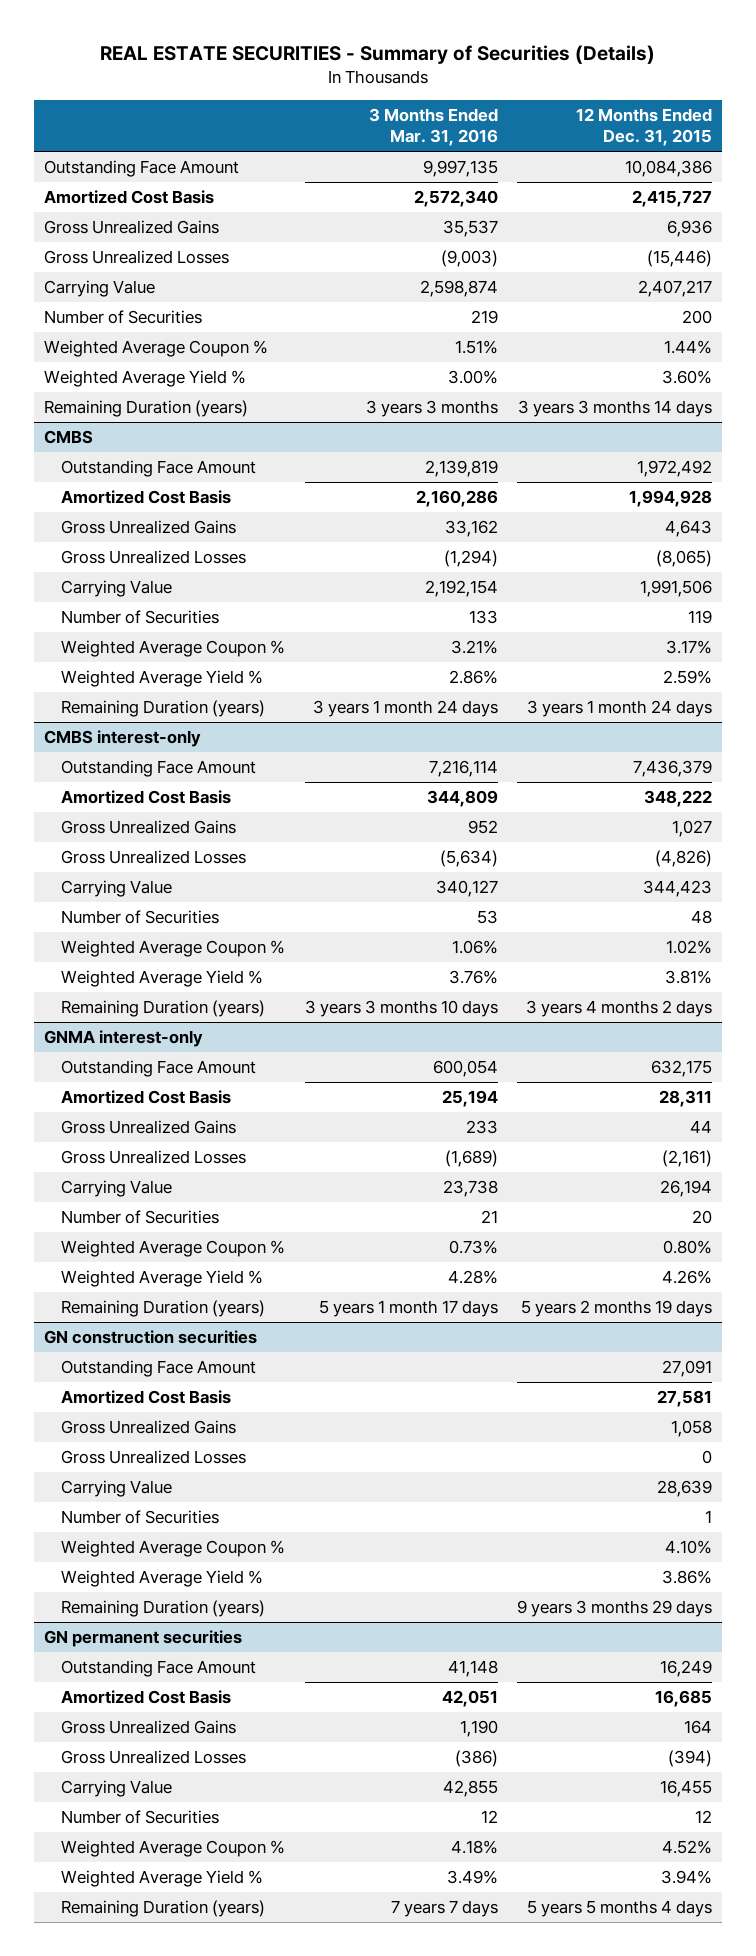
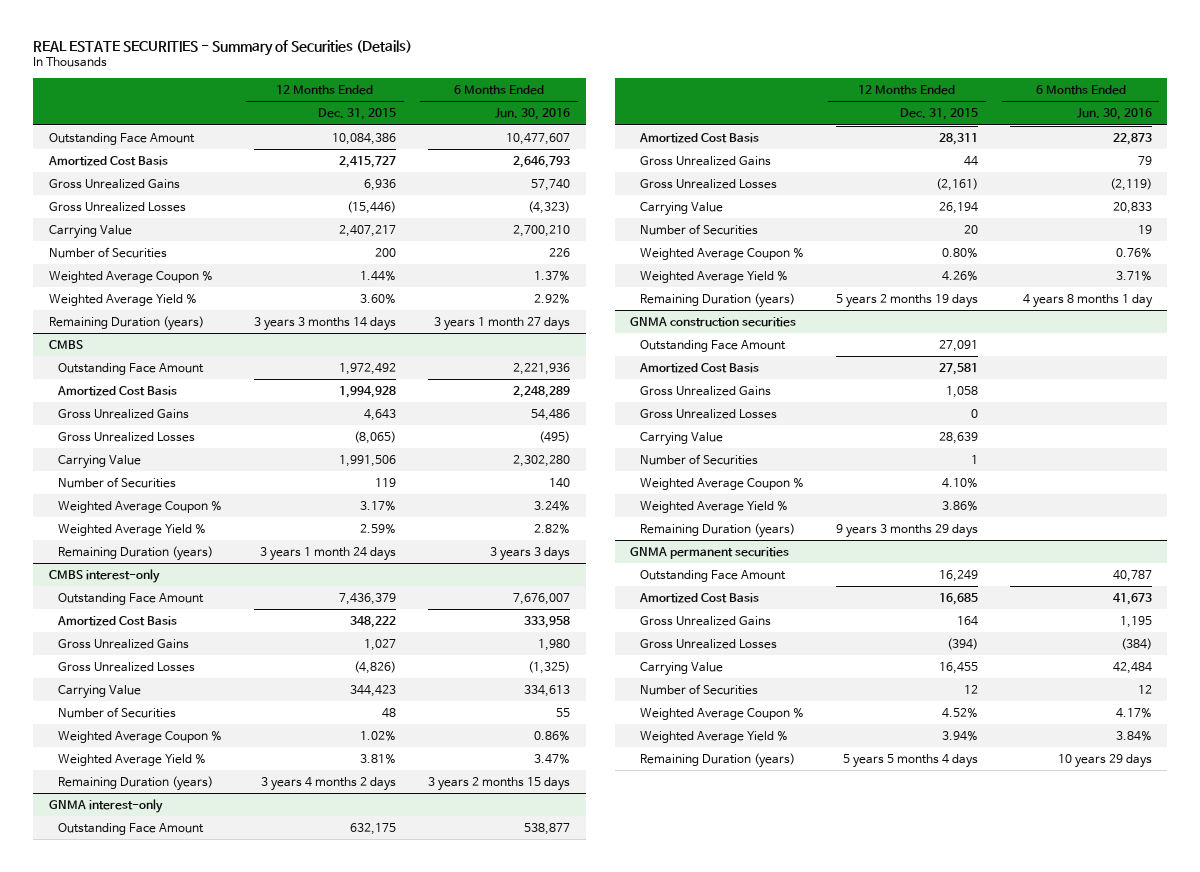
- | 3 Months Ended Mar. 31, 2016 | 12 Months Ended Dec. 31, 2015
+ | 12 Months Ended Dec. 31, 2015 | 6 Months Ended Jun. 30, 2016
- GN construction securities
+ GNMA construction securities
- GN permanent securities
+ GNMA permanent securities

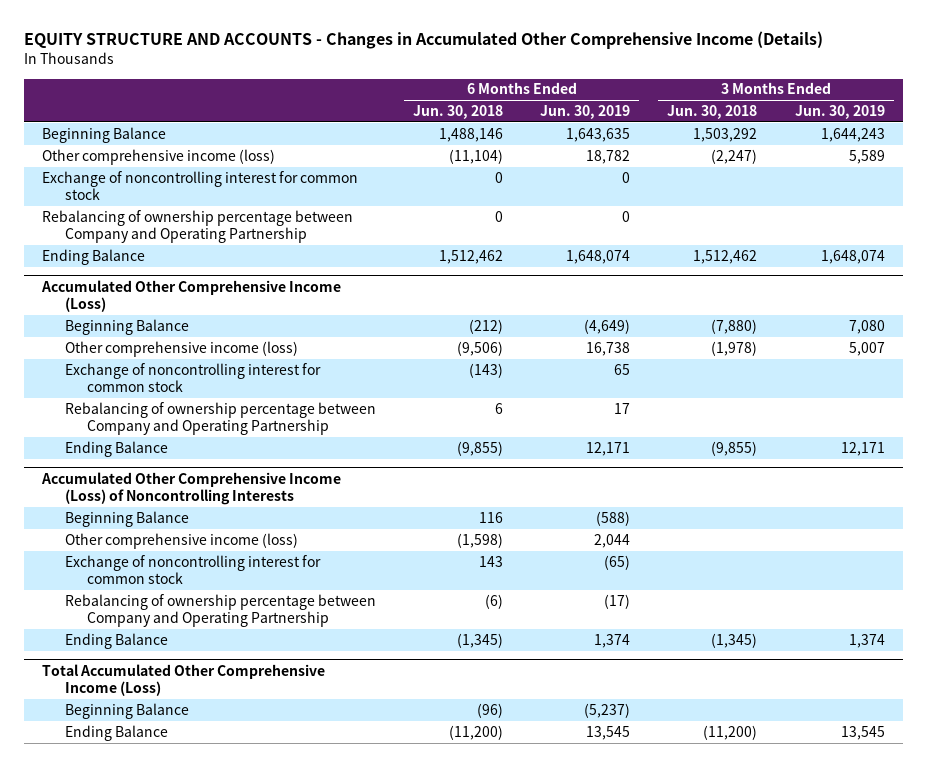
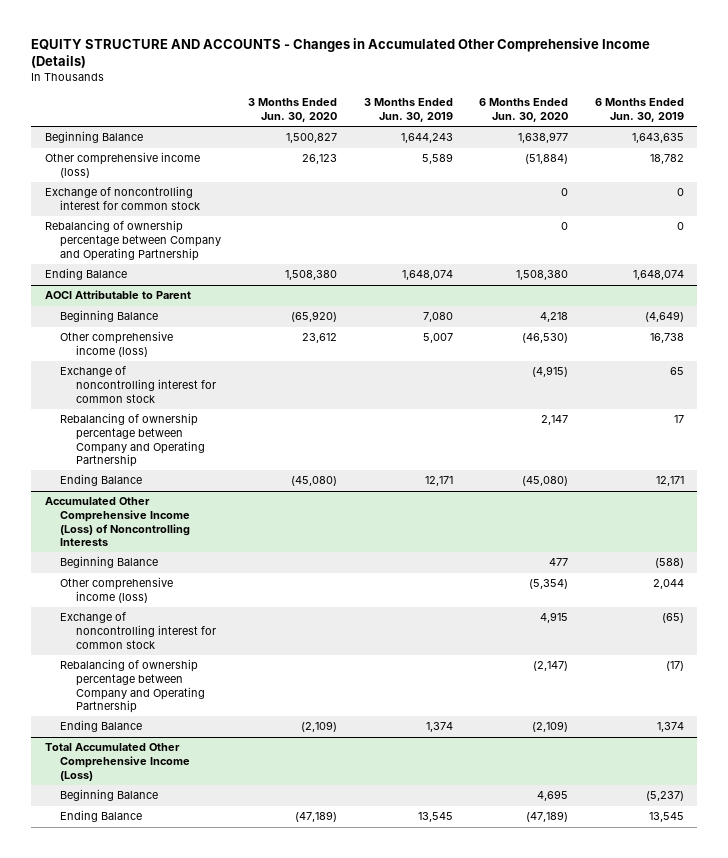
- | 6 Months Ended Jun. 30, 2018 | 6 Months Ended Jun. 30, 2019 | 3 Months Ended Jun. 30, 2018 | 3 Months Ended Jun. 30, 2019
+ | 3 Months Ended Jun. 30, 2020 | 3 Months Ended Jun. 30, 2019 | 6 Months Ended Jun. 30, 2020 | 6 Months Ended Jun. 30, 2019
- Accumulated Other Comprehensive Income (Loss)
+ AOCI Attributable to Parent

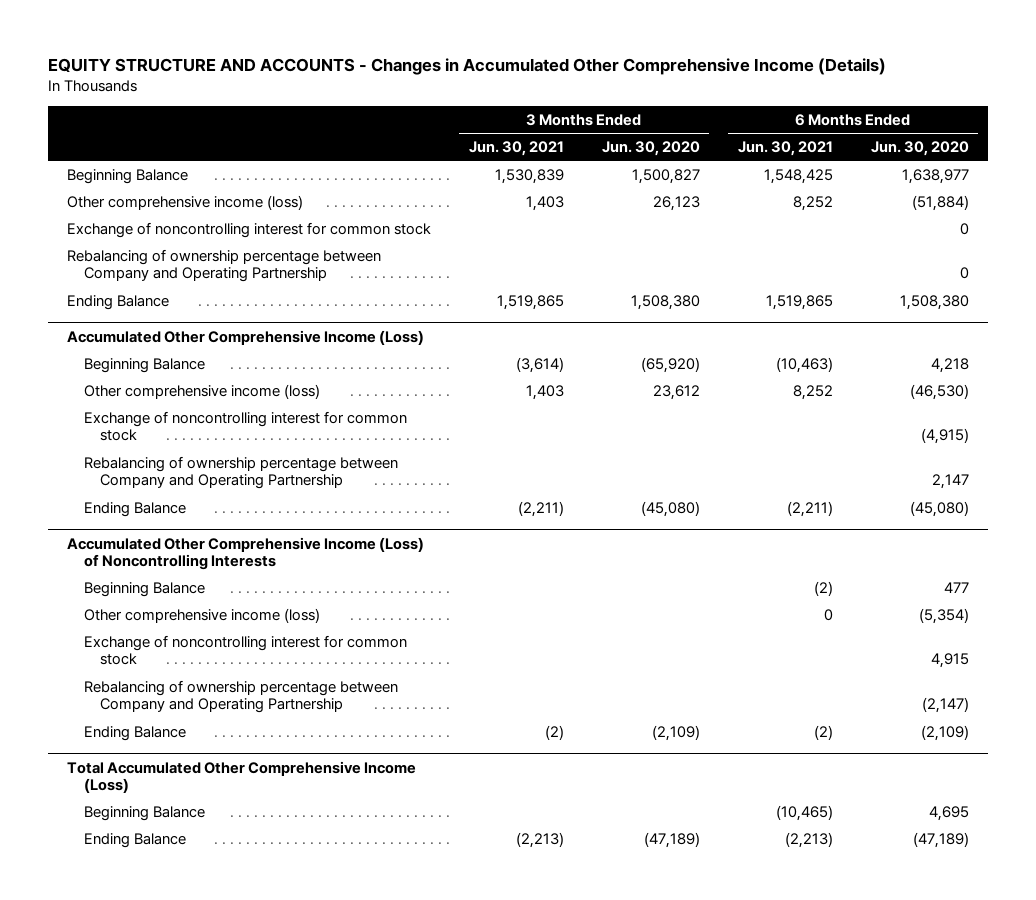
- | 3 Months Ended Jun. 30, 2020 | 3 Months Ended Jun. 30, 2019 | 6 Months Ended Jun. 30, 2020 | 6 Months Ended Jun. 30, 2019
+ | 3 Months Ended Jun. 30, 2021 | 3 Months Ended Jun. 30, 2020 | 6 Months Ended Jun. 30, 2021 | 6 Months Ended Jun. 30, 2020
- AOCI Attributable to Parent
+ Accumulated Other Comprehensive Income (Loss)

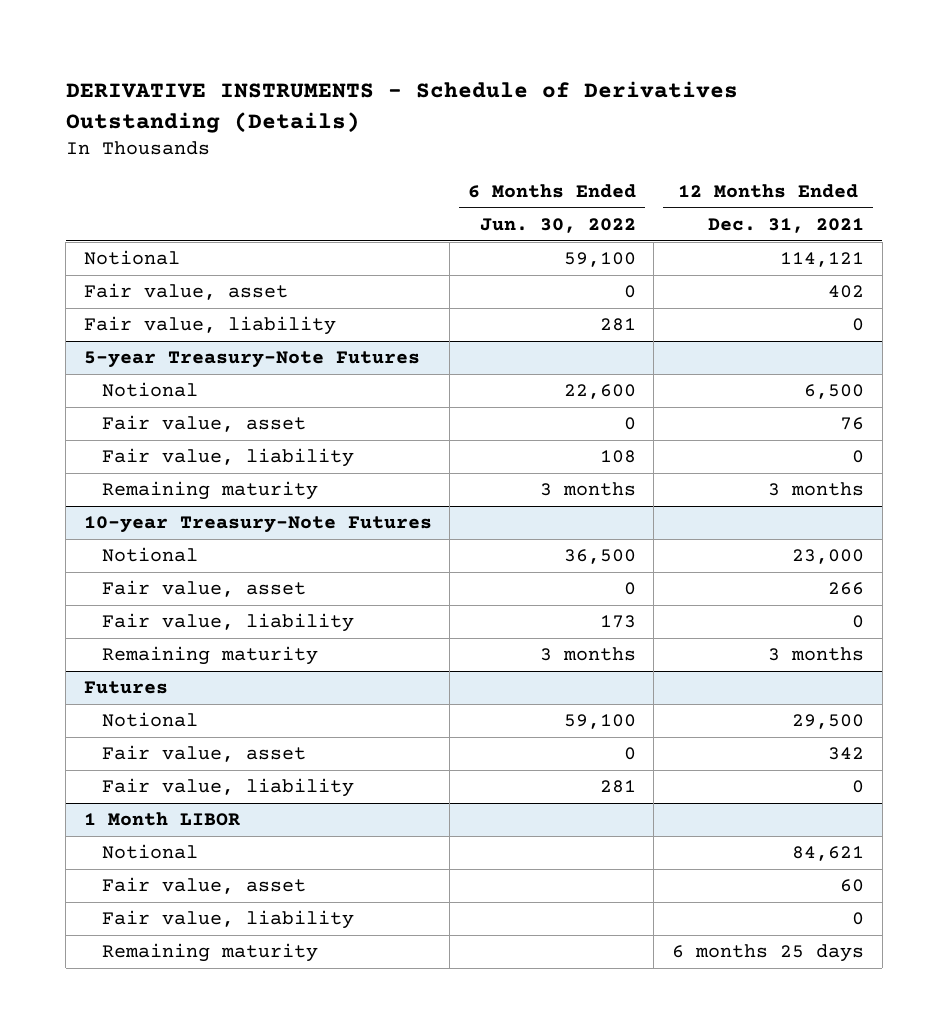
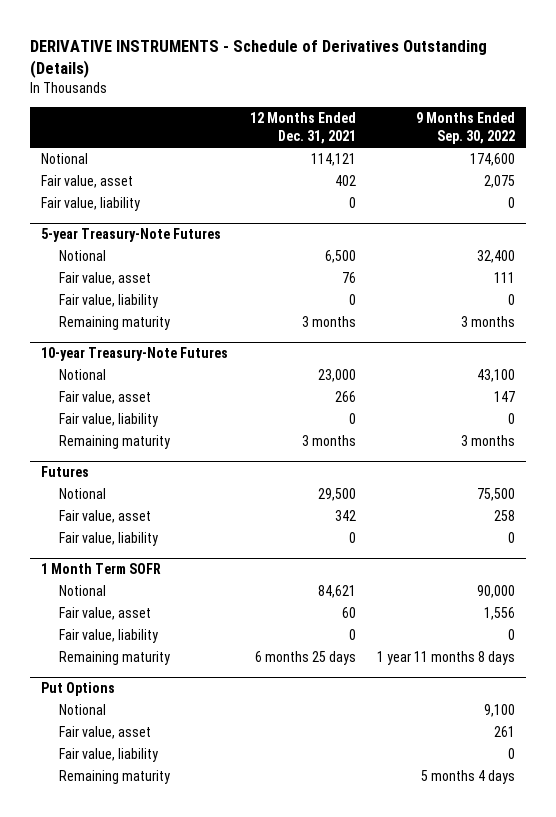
- | 6 Months Ended Jun. 30, 2022 | 12 Months Ended Dec. 31, 2021
+ | 12 Months Ended Dec. 31, 2021 | 9 Months Ended Sep. 30, 2022
- 1 Month LIBOR
+ 1 Month Term SOFR
+ Put Options
+ Notional | | 9,100
+ Fair value, asset | | 261
+ Fair value, liability | | 0
+ Remaining maturity | | 5 months 4 days

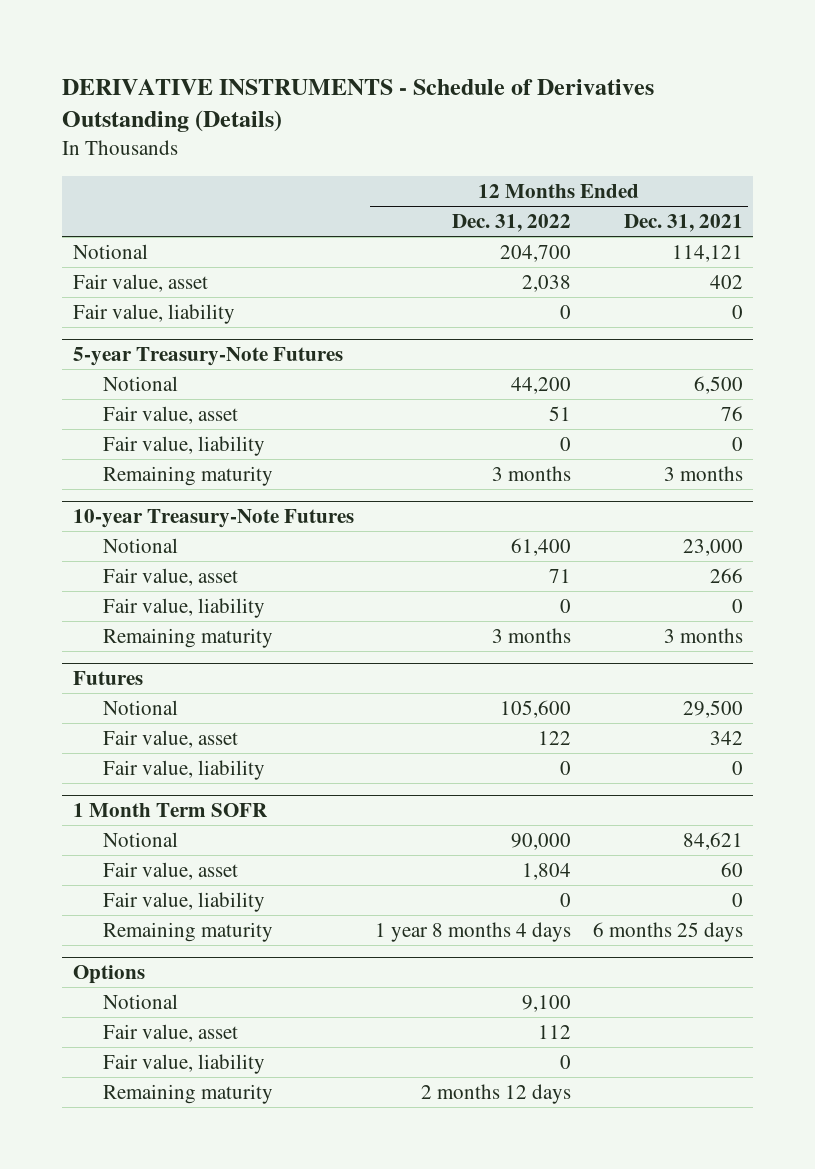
- | 12 Months Ended Dec. 31, 2021 | 9 Months Ended Sep. 30, 2022
+ | 12 Months Ended Dec. 31, 2022 | 12 Months Ended Dec. 31, 2021
- Put Options
+ Options

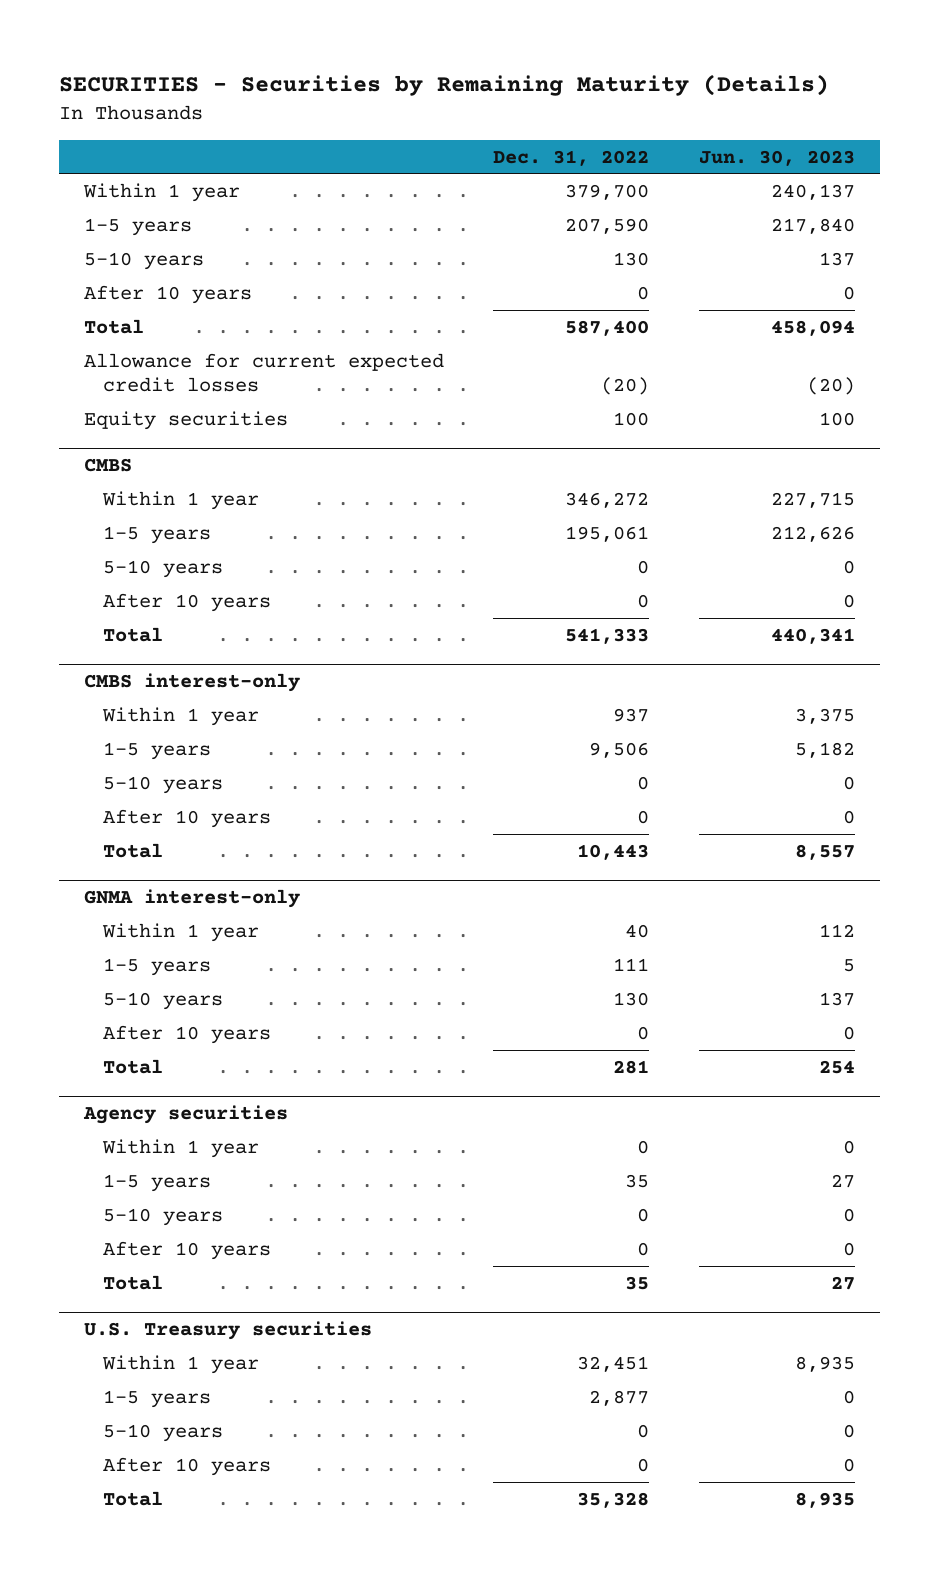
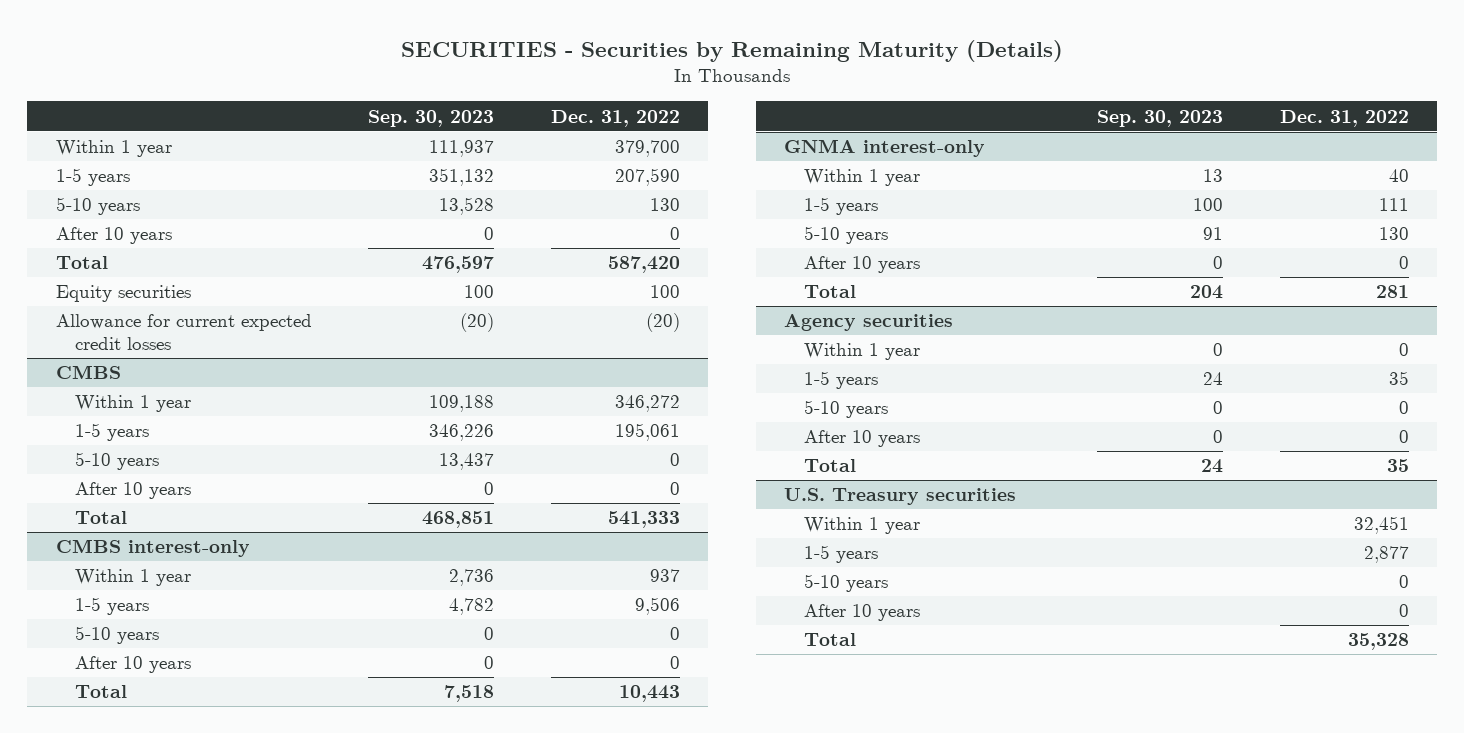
- | Dec. 31, 2022 | Jun. 30, 2023
+ | Sep. 30, 2023 | Dec. 31, 2022
- Total | 587,400 | 458,094
+ Total | 476,597 | 587,420
moved down: Allowance for current expected credit losses | (20) | (20)

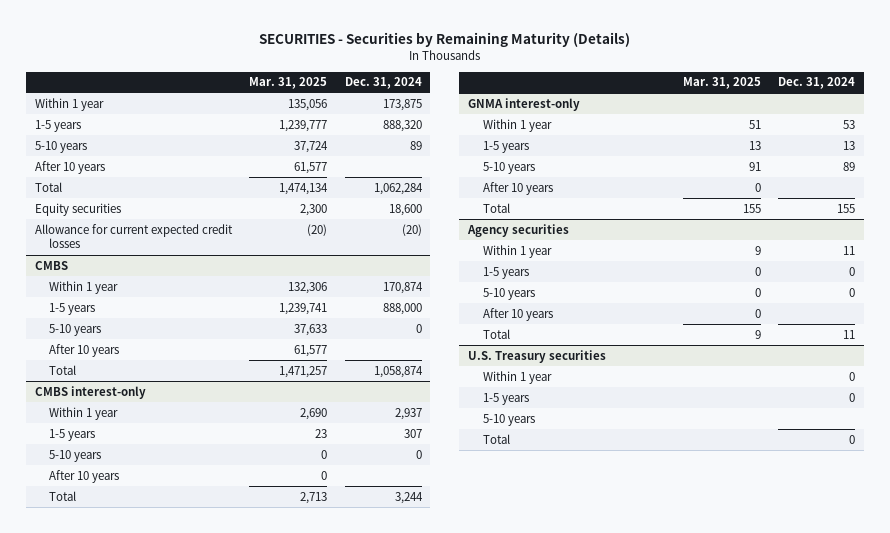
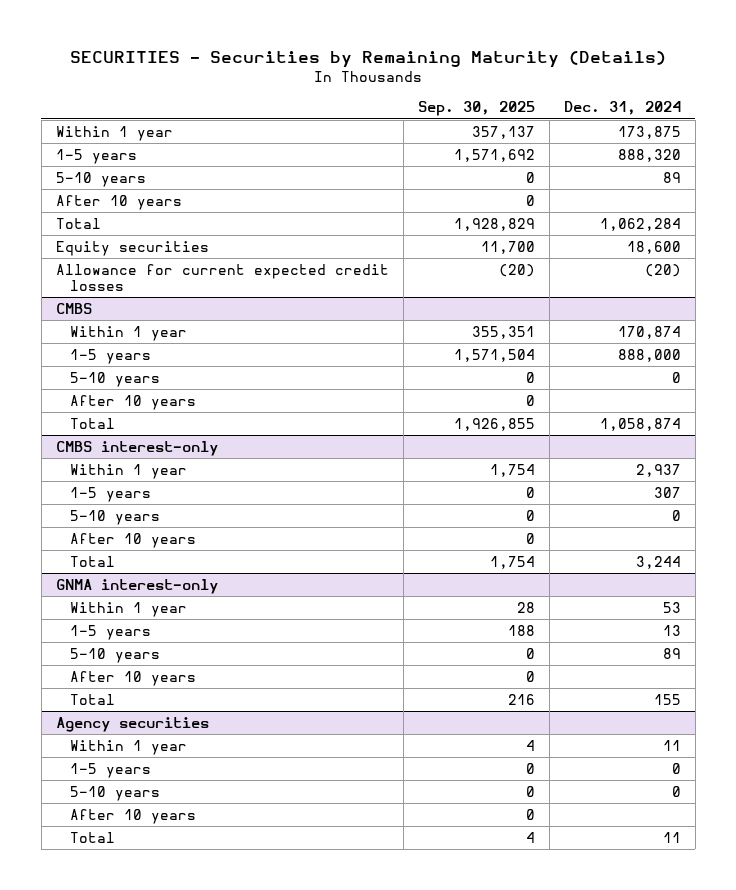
- | Mar. 31, 2025 | Dec. 31, 2024
+ | Sep. 30, 2025 | Dec. 31, 2024
- U.S. Treasury securities
- Within 1 year | | 0
- 1-5 years | | 0
- 5-10 years
- Total | | 0

